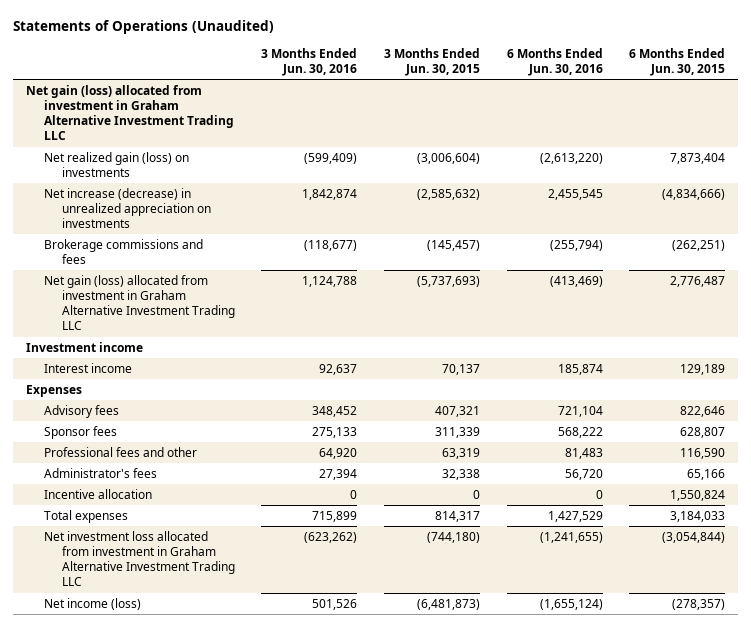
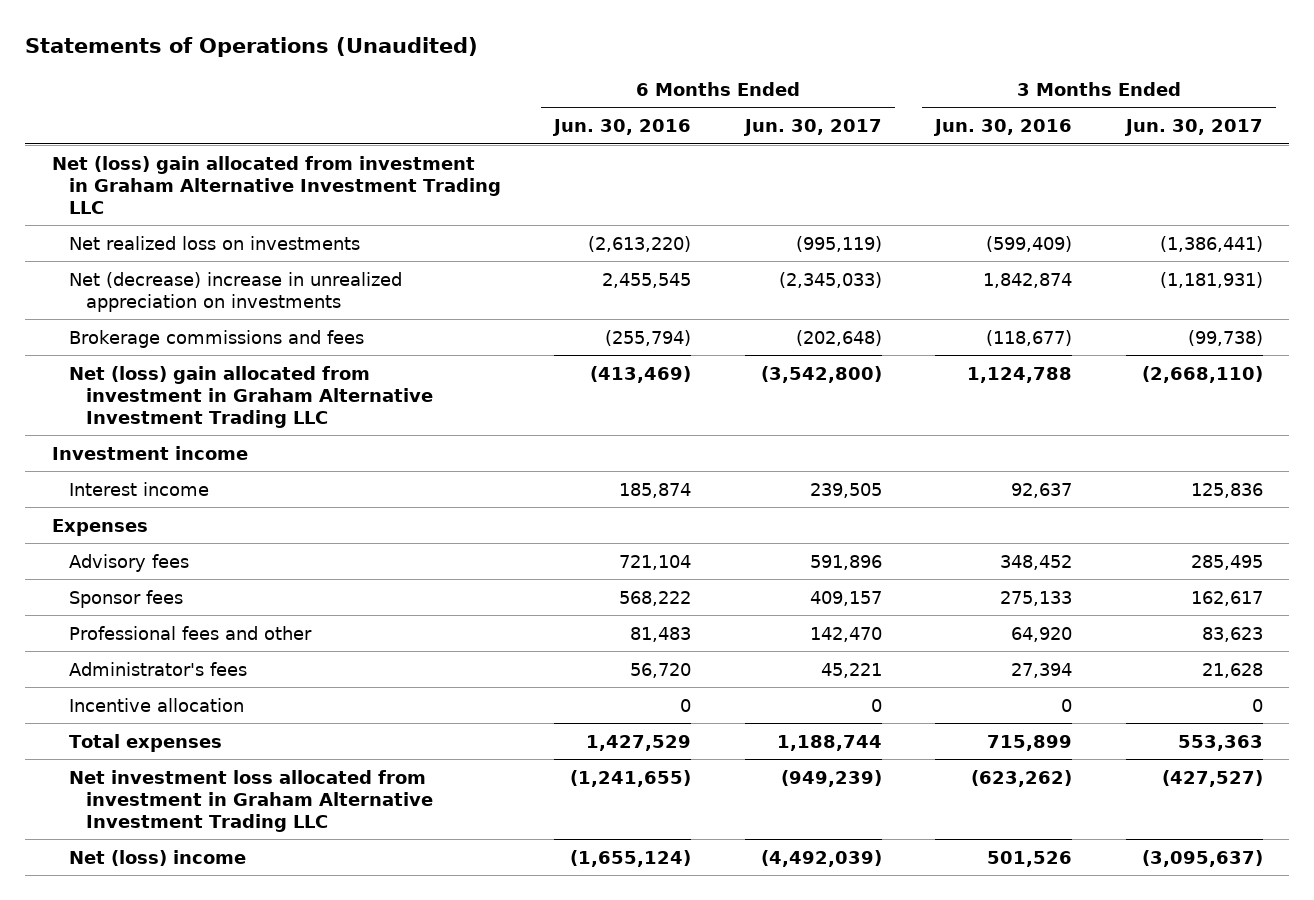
- | 3 Months Ended Jun. 30, 2016 | 3 Months Ended Jun. 30, 2015 | 6 Months Ended Jun. 30, 2016 | 6 Months Ended Jun. 30, 2015
+ | 6 Months Ended Jun. 30, 2016 | 6 Months Ended Jun. 30, 2017 | 3 Months Ended Jun. 30, 2016 | 3 Months Ended Jun. 30, 2017
- Net gain (loss) allocated from investment in Graham Alternative Investment Trading LLC
- Net realized gain (loss) on investments | (599,409) | (3,006,604) | (2,613,220) | 7,873,404
- Net increase (decrease) in unrealized appreciation on investments | 1,842,874 | (2,585,632) | 2,455,545 | (4,834,666)
+ Net (loss) gain allocated from investment in Graham Alternative Investment Trading LLC
+ Net realized loss on investments | (2,613,220) | (995,119) | (599,409) | (1,386,441)
+ Net (decrease) increase in unrealized appreciation on investments | 2,455,545 | (2,345,033) | 1,842,874 | (1,181,931)
- Net gain (loss) allocated from investment in Graham Alternative Investment Trading LLC | 1,124,788 | (5,737,693) | (413,469) | 2,776,487
+ Net (loss) gain allocated from investment in Graham Alternative Investment Trading LLC | (413,469) | (3,542,800) | 1,124,788 | (2,668,110)
- Net income (loss) | 501,526 | (6,481,873) | (1,655,124) | (278,357)
+ Net (loss) income | (1,655,124) | (4,492,039) | 501,526 | (3,095,637)

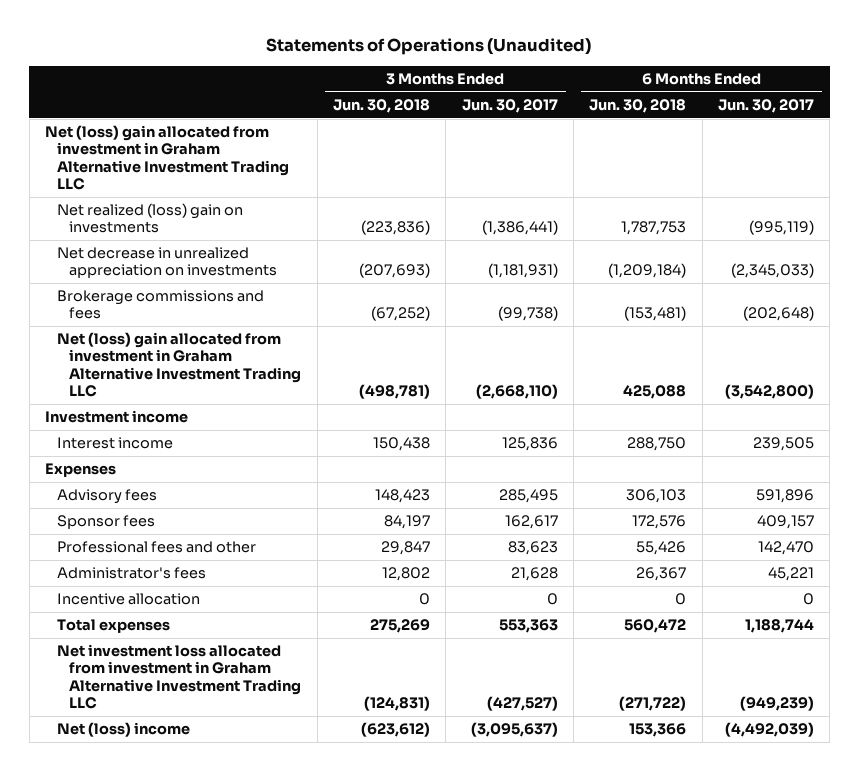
- | 6 Months Ended Jun. 30, 2016 | 6 Months Ended Jun. 30, 2017 | 3 Months Ended Jun. 30, 2016 | 3 Months Ended Jun. 30, 2017
+ | 3 Months Ended Jun. 30, 2018 | 3 Months Ended Jun. 30, 2017 | 6 Months Ended Jun. 30, 2018 | 6 Months Ended Jun. 30, 2017
- Net realized loss on investments | (2,613,220) | (995,119) | (599,409) | (1,386,441)
- Net (decrease) increase in unrealized appreciation on investments | 2,455,545 | (2,345,033) | 1,842,874 | (1,181,931)
+ Net realized (loss) gain on investments | (223,836) | (1,386,441) | 1,787,753 | (995,119)
+ Net decrease in unrealized appreciation on investments | (207,693) | (1,181,931) | (1,209,184) | (2,345,033)

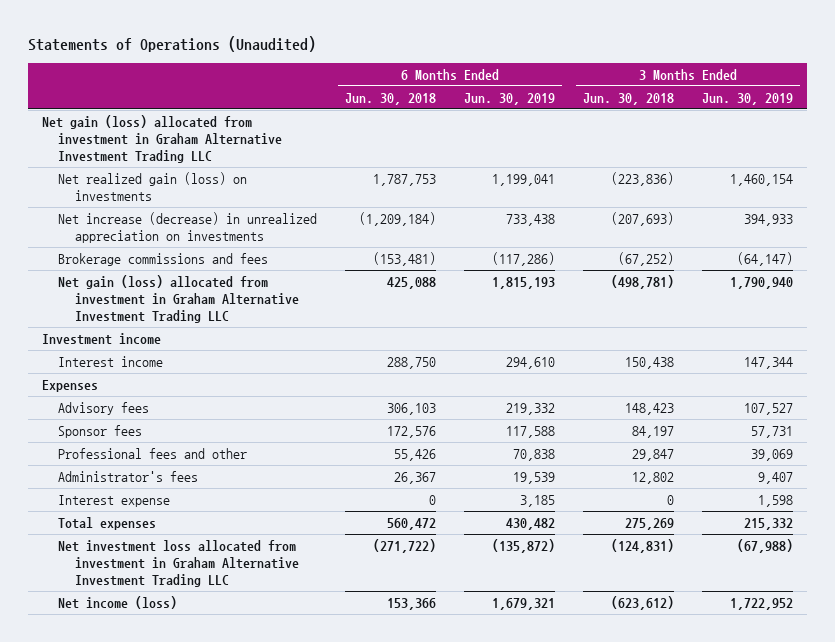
- | 3 Months Ended Jun. 30, 2018 | 3 Months Ended Jun. 30, 2017 | 6 Months Ended Jun. 30, 2018 | 6 Months Ended Jun. 30, 2017
+ | 6 Months Ended Jun. 30, 2018 | 6 Months Ended Jun. 30, 2019 | 3 Months Ended Jun. 30, 2018 | 3 Months Ended Jun. 30, 2019
- Net (loss) gain allocated from investment in Graham Alternative Investment Trading LLC
- Net realized (loss) gain on investments | (223,836) | (1,386,441) | 1,787,753 | (995,119)
- Net decrease in unrealized appreciation on investments | (207,693) | (1,181,931) | (1,209,184) | (2,345,033)
+ Net gain (loss) allocated from investment in Graham Alternative Investment Trading LLC
+ Net realized gain (loss) on investments | 1,787,753 | 1,199,041 | (223,836) | 1,460,154
+ Net increase (decrease) in unrealized appreciation on investments | (1,209,184) | 733,438 | (207,693) | 394,933
- Net (loss) gain allocated from investment in Graham Alternative Investment Trading LLC | (498,781) | (2,668,110) | 425,088 | (3,542,800)
+ Net gain (loss) allocated from investment in Graham Alternative Investment Trading LLC | 425,088 | 1,815,193 | (498,781) | 1,790,940
- Incentive allocation | 0 | 0 | 0 | 0
+ Interest expense | 0 | 3,185 | 0 | 1,598
- Net (loss) income | (623,612) | (3,095,637) | 153,366 | (4,492,039)
+ Net income (loss) | 153,366 | 1,679,321 | (623,612) | 1,722,952

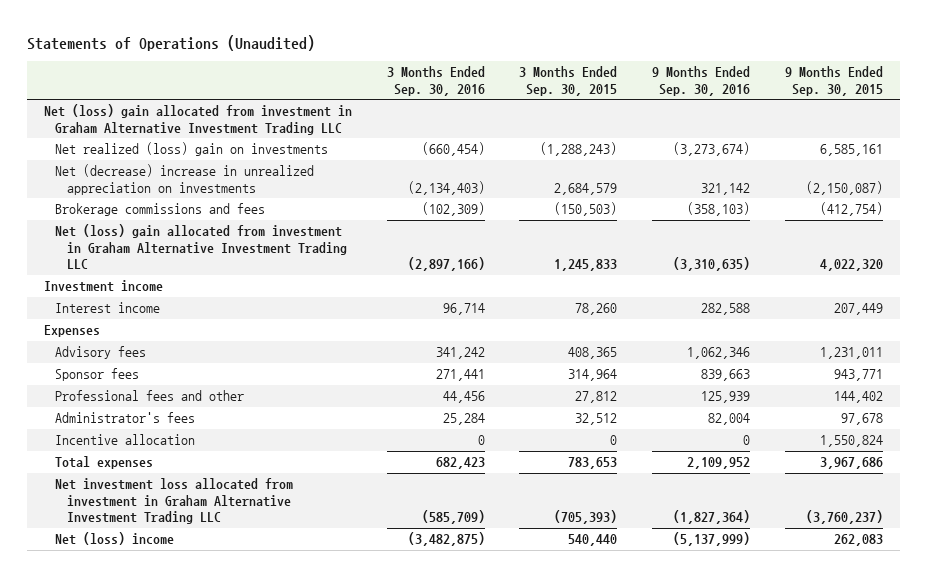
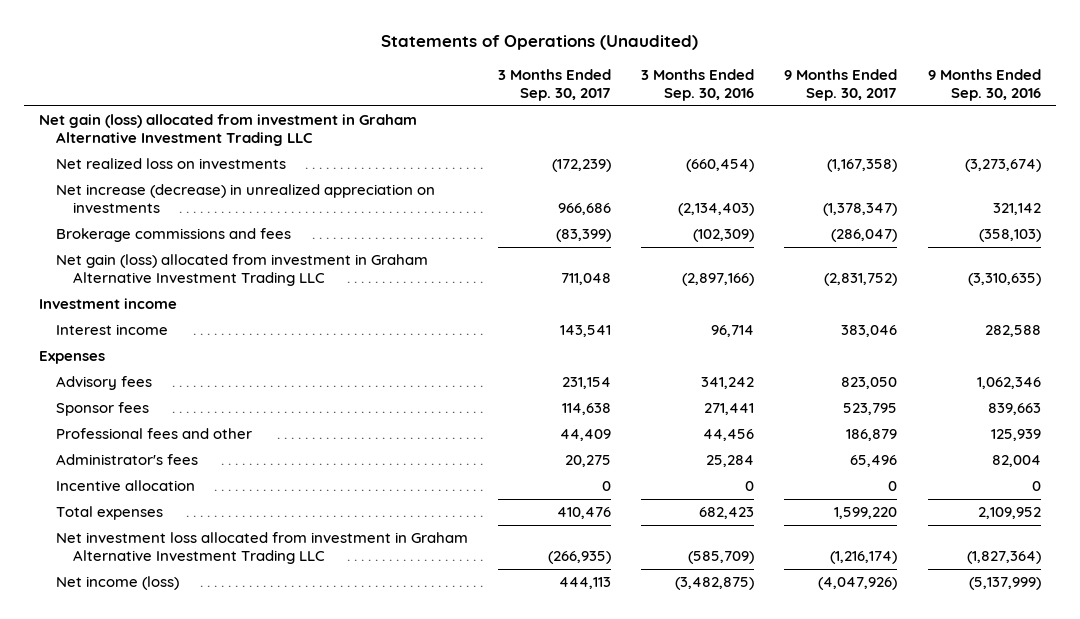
- | 3 Months Ended Sep. 30, 2016 | 3 Months Ended Sep. 30, 2015 | 9 Months Ended Sep. 30, 2016 | 9 Months Ended Sep. 30, 2015
+ | 3 Months Ended Sep. 30, 2017 | 3 Months Ended Sep. 30, 2016 | 9 Months Ended Sep. 30, 2017 | 9 Months Ended Sep. 30, 2016
- Net (loss) gain allocated from investment in Graham Alternative Investment Trading LLC
- Net realized (loss) gain on investments | (660,454) | (1,288,243) | (3,273,674) | 6,585,161
- Net (decrease) increase in unrealized appreciation on investments | (2,134,403) | 2,684,579 | 321,142 | (2,150,087)
+ Net gain (loss) allocated from investment in Graham Alternative Investment Trading LLC
+ Net realized loss on investments | (172,239) | (660,454) | (1,167,358) | (3,273,674)
+ Net increase (decrease) in unrealized appreciation on investments | 966,686 | (2,134,403) | (1,378,347) | 321,142
- Net (loss) gain allocated from investment in Graham Alternative Investment Trading LLC | (2,897,166) | 1,245,833 | (3,310,635) | 4,022,320
+ Net gain (loss) allocated from investment in Graham Alternative Investment Trading LLC | 711,048 | (2,897,166) | (2,831,752) | (3,310,635)
- Net (loss) income | (3,482,875) | 540,440 | (5,137,999) | 262,083
+ Net income (loss) | 444,113 | (3,482,875) | (4,047,926) | (5,137,999)

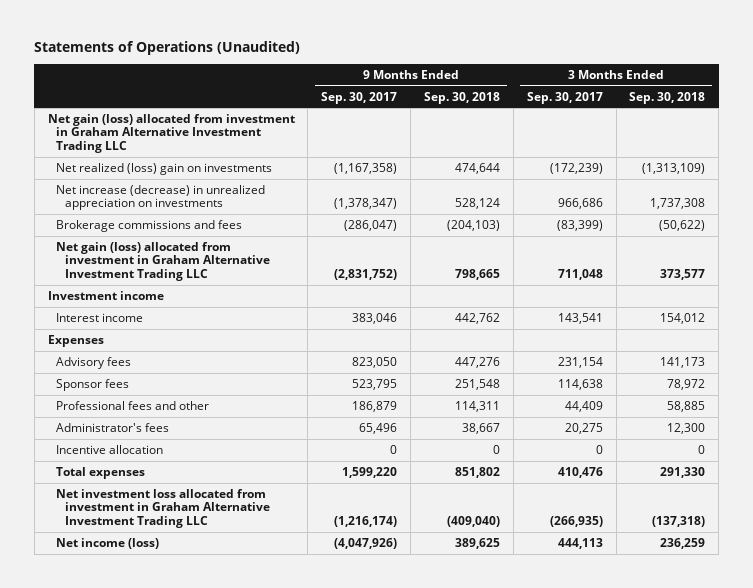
- | 3 Months Ended Sep. 30, 2017 | 3 Months Ended Sep. 30, 2016 | 9 Months Ended Sep. 30, 2017 | 9 Months Ended Sep. 30, 2016
+ | 9 Months Ended Sep. 30, 2017 | 9 Months Ended Sep. 30, 2018 | 3 Months Ended Sep. 30, 2017 | 3 Months Ended Sep. 30, 2018
- Net realized loss on investments | (172,239) | (660,454) | (1,167,358) | (3,273,674)
+ Net realized (loss) gain on investments | (1,167,358) | 474,644 | (172,239) | (1,313,109)

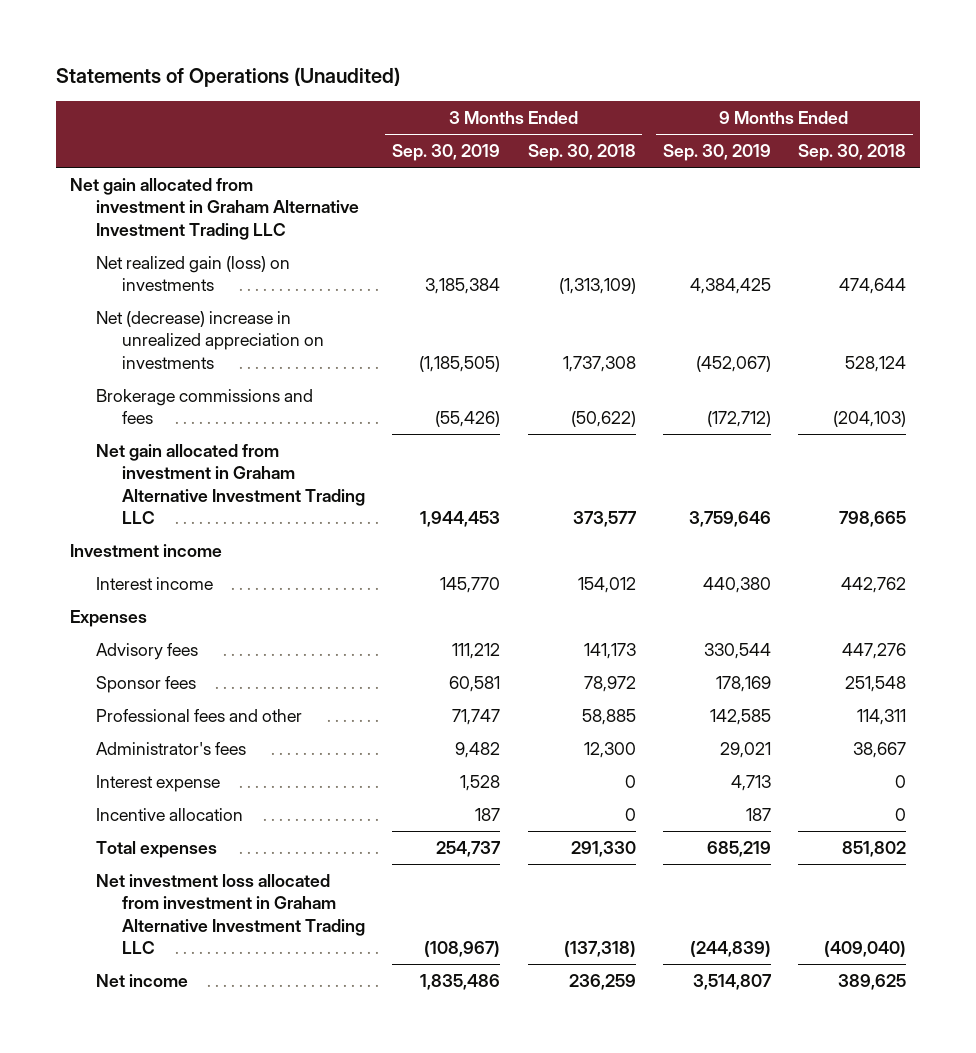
- | 9 Months Ended Sep. 30, 2017 | 9 Months Ended Sep. 30, 2018 | 3 Months Ended Sep. 30, 2017 | 3 Months Ended Sep. 30, 2018
+ | 3 Months Ended Sep. 30, 2019 | 3 Months Ended Sep. 30, 2018 | 9 Months Ended Sep. 30, 2019 | 9 Months Ended Sep. 30, 2018
- Net gain (loss) allocated from investment in Graham Alternative Investment Trading LLC
- Net realized (loss) gain on investments | (1,167,358) | 474,644 | (172,239) | (1,313,109)
- Net increase (decrease) in unrealized appreciation on investments | (1,378,347) | 528,124 | 966,686 | 1,737,308
+ Net gain allocated from investment in Graham Alternative Investment Trading LLC
+ Net realized gain (loss) on investments | 3,185,384 | (1,313,109) | 4,384,425 | 474,644
+ Net (decrease) increase in unrealized appreciation on investments | (1,185,505) | 1,737,308 | (452,067) | 528,124
- Net gain (loss) allocated from investment in Graham Alternative Investment Trading LLC | (2,831,752) | 798,665 | 711,048 | 373,577
+ Net gain allocated from investment in Graham Alternative Investment Trading LLC | 1,944,453 | 373,577 | 3,759,646 | 798,665
+ Interest expense | 1,528 | 0 | 4,713 | 0
- Net income (loss) | (4,047,926) | 389,625 | 444,113 | 236,259
+ Net income | 1,835,486 | 236,259 | 3,514,807 | 389,625

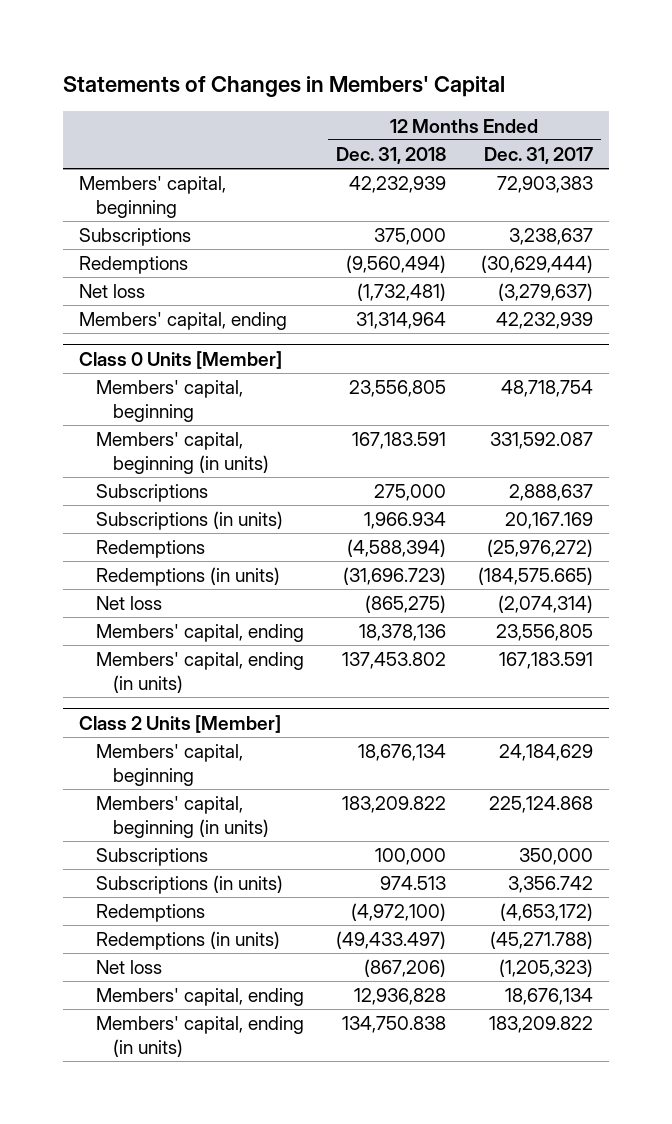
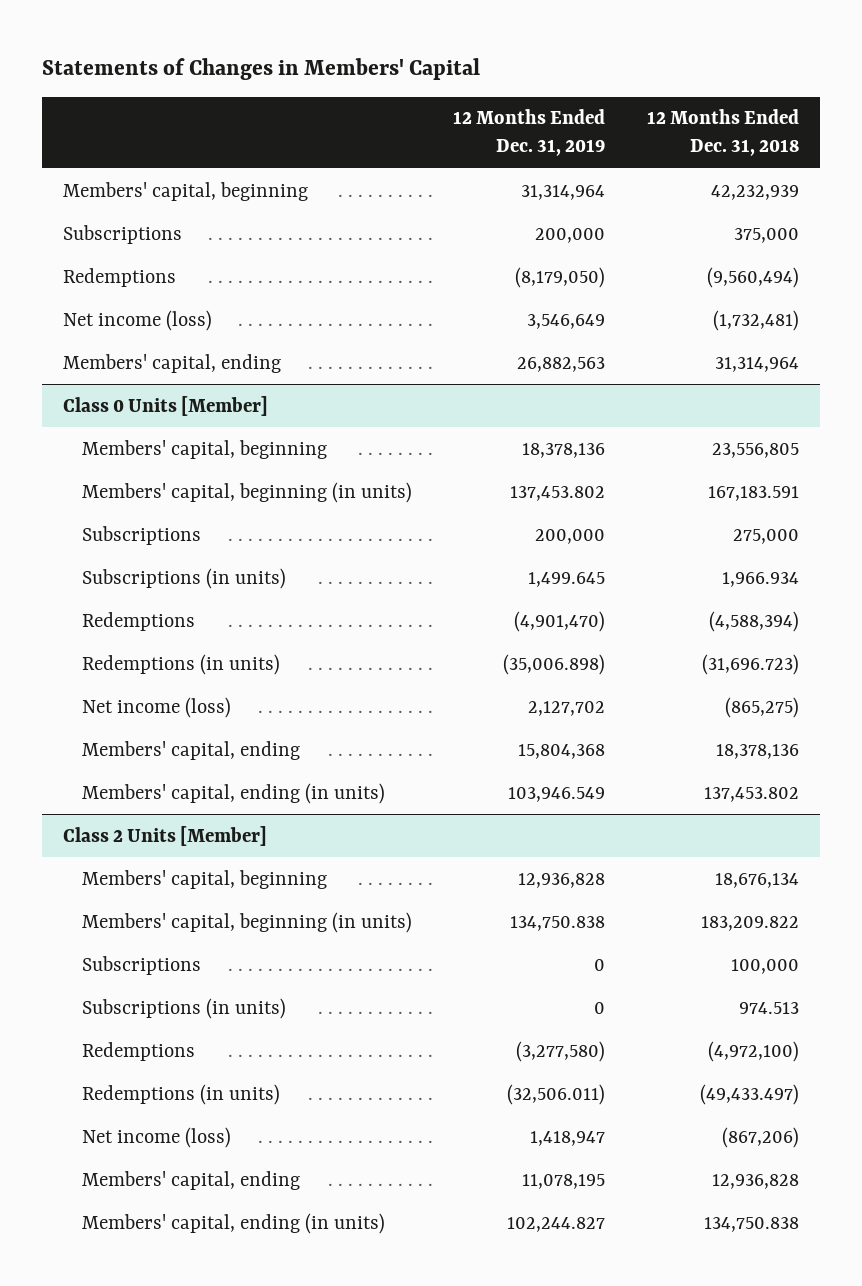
- | 12 Months Ended Dec. 31, 2018 | 12 Months Ended Dec. 31, 2017
+ | 12 Months Ended Dec. 31, 2019 | 12 Months Ended Dec. 31, 2018
- Net loss | (1,732,481) | (3,279,637)
+ Net income (loss) | 3,546,649 | (1,732,481)
@ Class 0 Units [Member]
- Net loss | (865,275) | (2,074,314)
+ Net income (loss) | 2,127,702 | (865,275)
@ Class 2 Units [Member]
- Net loss | (867,206) | (1,205,323)
+ Net income (loss) | 1,418,947 | (867,206)

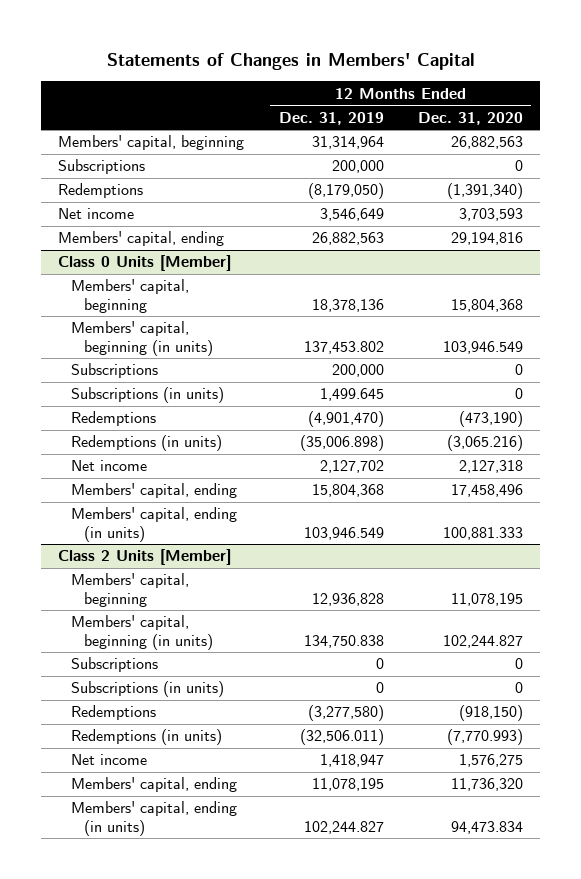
- | 12 Months Ended Dec. 31, 2019 | 12 Months Ended Dec. 31, 2018
+ | 12 Months Ended Dec. 31, 2019 | 12 Months Ended Dec. 31, 2020
- Net income (loss) | 3,546,649 | (1,732,481)
+ Net income | 3,546,649 | 3,703,593
@ Class 0 Units [Member]
- Net income (loss) | 2,127,702 | (865,275)
+ Net income | 2,127,702 | 2,127,318
@ Class 2 Units [Member]
- Net income (loss) | 1,418,947 | (867,206)
+ Net income | 1,418,947 | 1,576,275

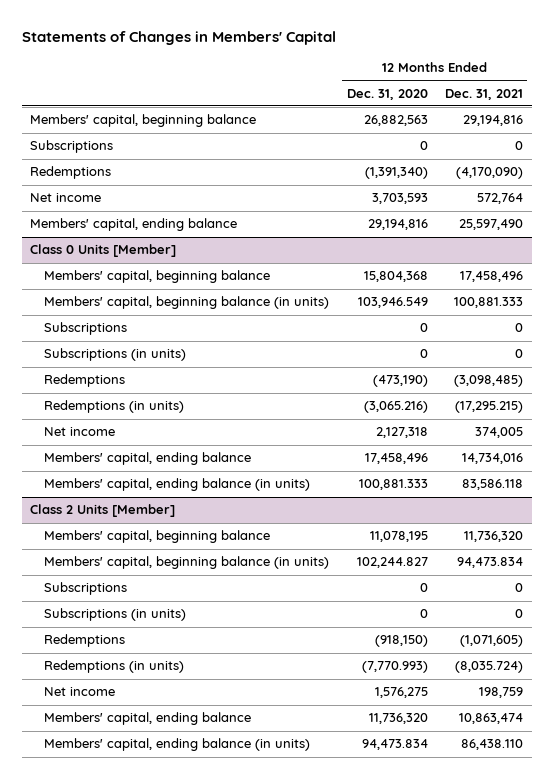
- | 12 Months Ended Dec. 31, 2019 | 12 Months Ended Dec. 31, 2020
+ | 12 Months Ended Dec. 31, 2020 | 12 Months Ended Dec. 31, 2021
- Members' capital, beginning | 31,314,964 | 26,882,563
+ Members' capital, beginning balance | 26,882,563 | 29,194,816
- Members' capital, ending | 26,882,563 | 29,194,816
+ Members' capital, ending balance | 29,194,816 | 25,597,490
@ Class 0 Units [Member]
- Members' capital, beginning | 18,378,136 | 15,804,368
- Members' capital, beginning (in units) | 137,453.802 | 103,946.549
+ Members' capital, beginning balance | 15,804,368 | 17,458,496
+ Members' capital, beginning balance (in units) | 103,946.549 | 100,881.333
- Members' capital, ending | 15,804,368 | 17,458,496
- Members' capital, ending (in units) | 103,946.549 | 100,881.333
+ Members' capital, ending balance | 17,458,496 | 14,734,016
+ Members' capital, ending balance (in units) | 100,881.333 | 83,586.118
@ Class 2 Units [Member]
- Members' capital, beginning | 12,936,828 | 11,078,195
- Members' capital, beginning (in units) | 134,750.838 | 102,244.827
+ Members' capital, beginning balance | 11,078,195 | 11,736,320
+ Members' capital, beginning balance (in units) | 102,244.827 | 94,473.834
- Members' capital, ending | 11,078,195 | 11,736,320
- Members' capital, ending (in units) | 102,244.827 | 94,473.834
+ Members' capital, ending balance | 11,736,320 | 10,863,474
+ Members' capital, ending balance (in units) | 94,473.834 | 86,438.110

